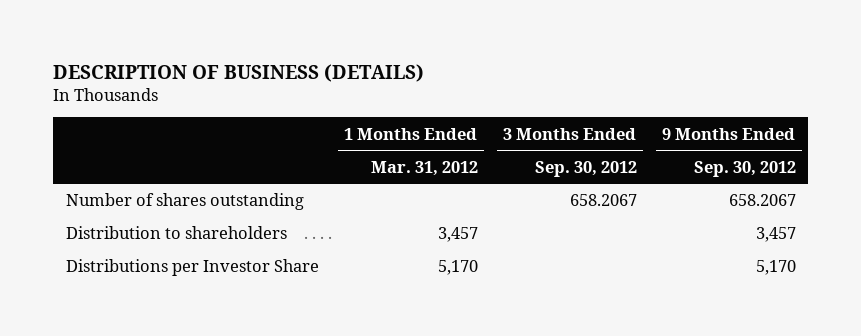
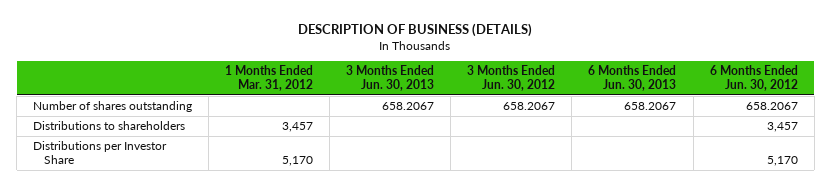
- | 1 Months Ended Mar. 31, 2012 | 3 Months Ended Sep. 30, 2012 | 9 Months Ended Sep. 30, 2012
+ | 1 Months Ended Mar. 31, 2012 | 3 Months Ended Jun. 30, 2013 | 3 Months Ended Jun. 30, 2012 | 6 Months Ended Jun. 30, 2013 | 6 Months Ended Jun. 30, 2012
- Distribution to shareholders | 3,457 | | 3,457
+ Distributions to shareholders | 3,457 | | | | 3,457

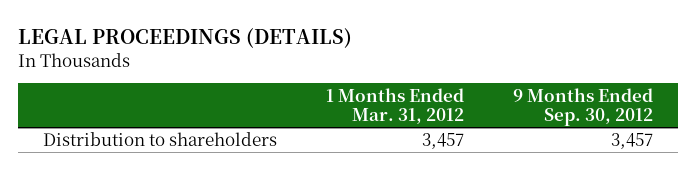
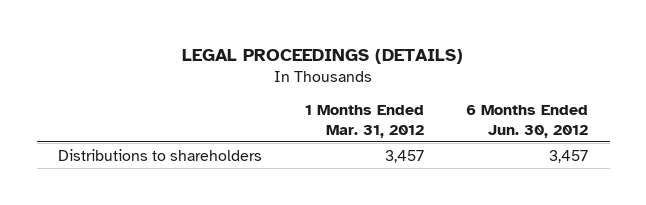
- | 1 Months Ended Mar. 31, 2012 | 9 Months Ended Sep. 30, 2012
+ | 1 Months Ended Mar. 31, 2012 | 6 Months Ended Jun. 30, 2012
- Distribution to shareholders | 3,457 | 3,457
+ Distributions to shareholders | 3,457 | 3,457

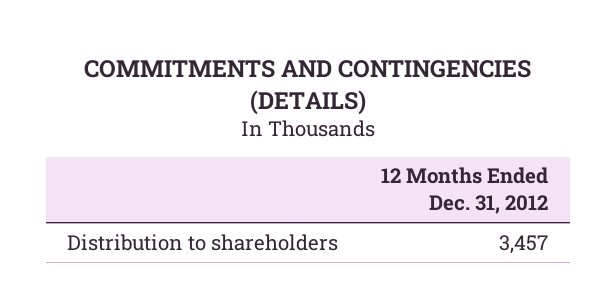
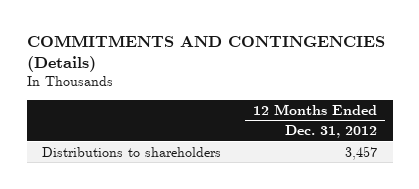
- COMMITMENTS AND CONTINGENCIES (DETAILS)
+ COMMITMENTS AND CONTINGENCIES (Details)
- Distribution to shareholders | 3,457
+ Distributions to shareholders | 3,457

